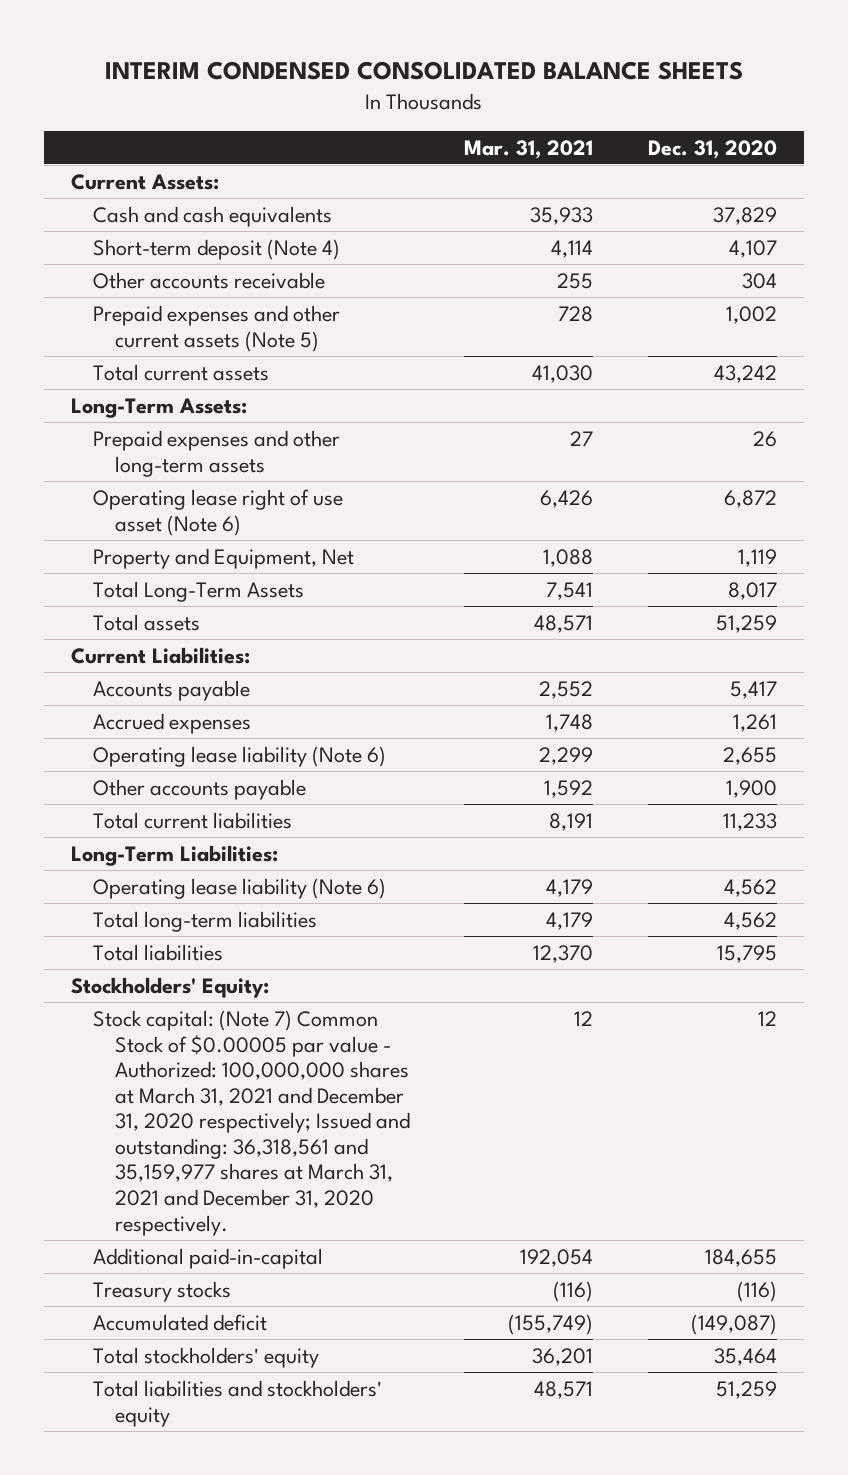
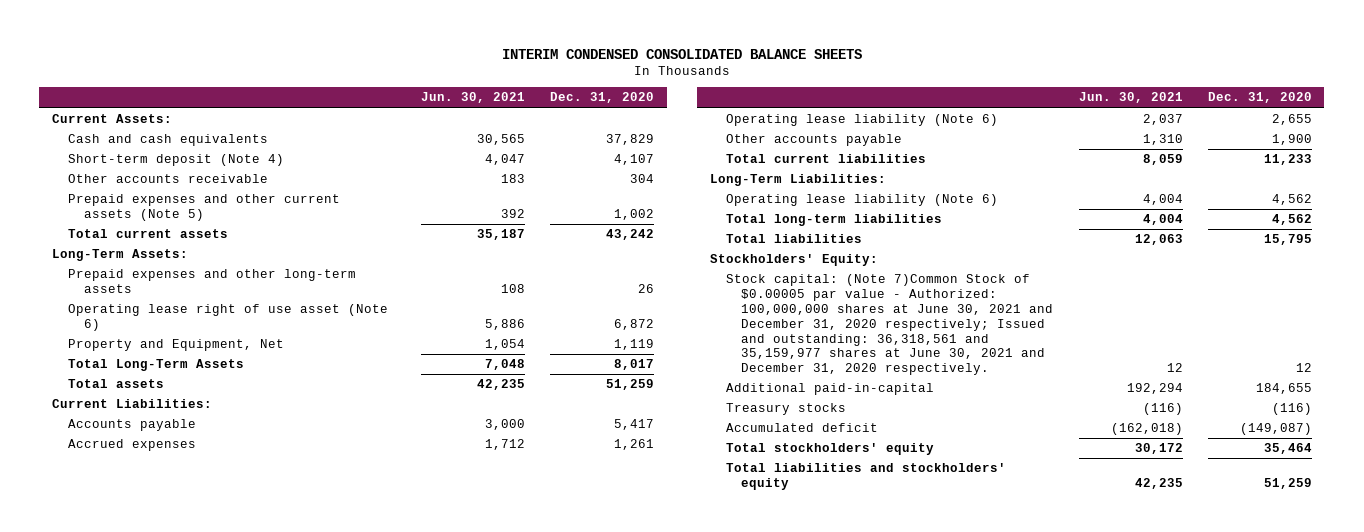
- | Mar. 31, 2021 | Dec. 31, 2020
+ | Jun. 30, 2021 | Dec. 31, 2020
- Stock capital: (Note 7) Common Stock of $0.00005 par value - Authorized: 100,000,000 shares at March 31, 2021 and December 31, 2020 respectively; Issued and outstanding: 36,318,561 and 35,159,977 shares at March 31, 2021 and December 31, 2020 respectively. | 12 | 12
+ Stock capital: (Note 7)Common Stock of $0.00005 par value - Authorized: 100,000,000 shares at June 30, 2021 and December 31, 2020 respectively; Issued and outstanding: 36,318,561 and 35,159,977 shares at June 30, 2021 and December 31, 2020 respectively. | 12 | 12

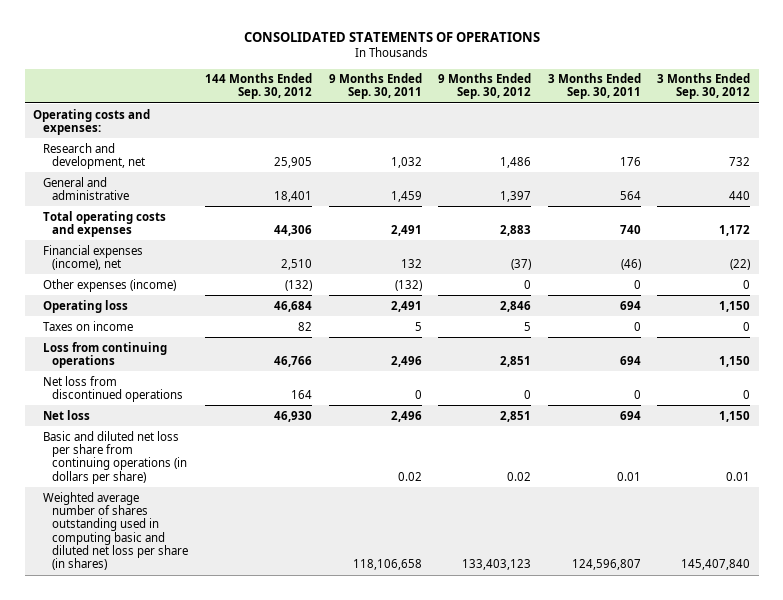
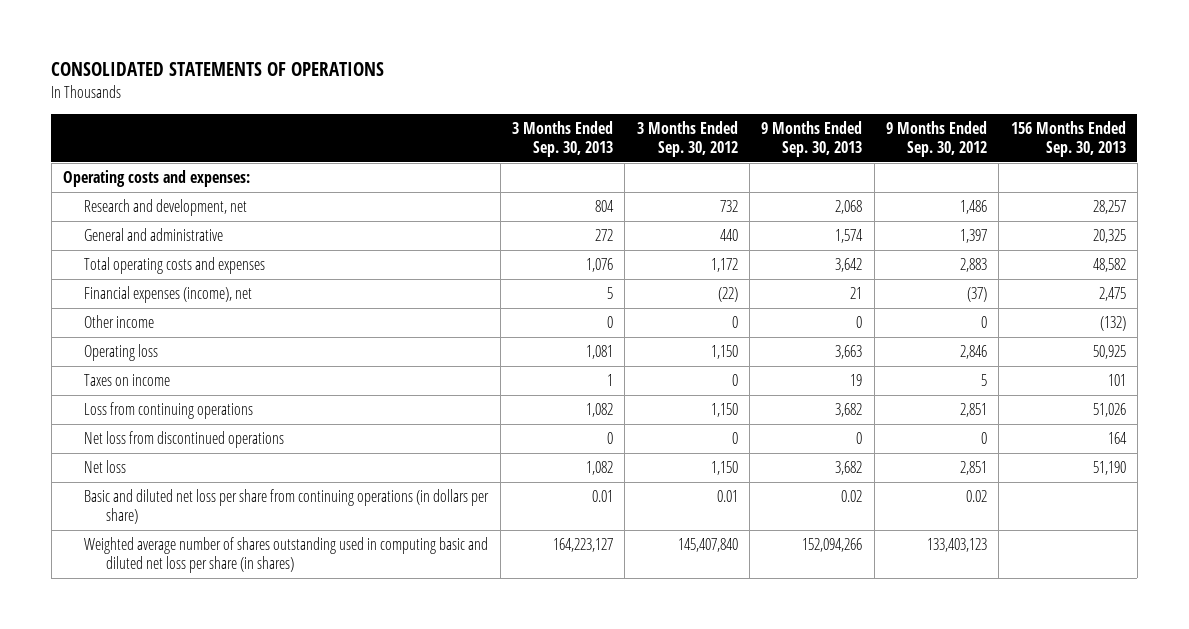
- | 144 Months Ended Sep. 30, 2012 | 9 Months Ended Sep. 30, 2011 | 9 Months Ended Sep. 30, 2012 | 3 Months Ended Sep. 30, 2011 | 3 Months Ended Sep. 30, 2012
+ | 3 Months Ended Sep. 30, 2013 | 3 Months Ended Sep. 30, 2012 | 9 Months Ended Sep. 30, 2013 | 9 Months Ended Sep. 30, 2012 | 156 Months Ended Sep. 30, 2013
- Other expenses (income) | (132) | (132) | 0 | 0 | 0
+ Other income | 0 | 0 | 0 | 0 | (132)

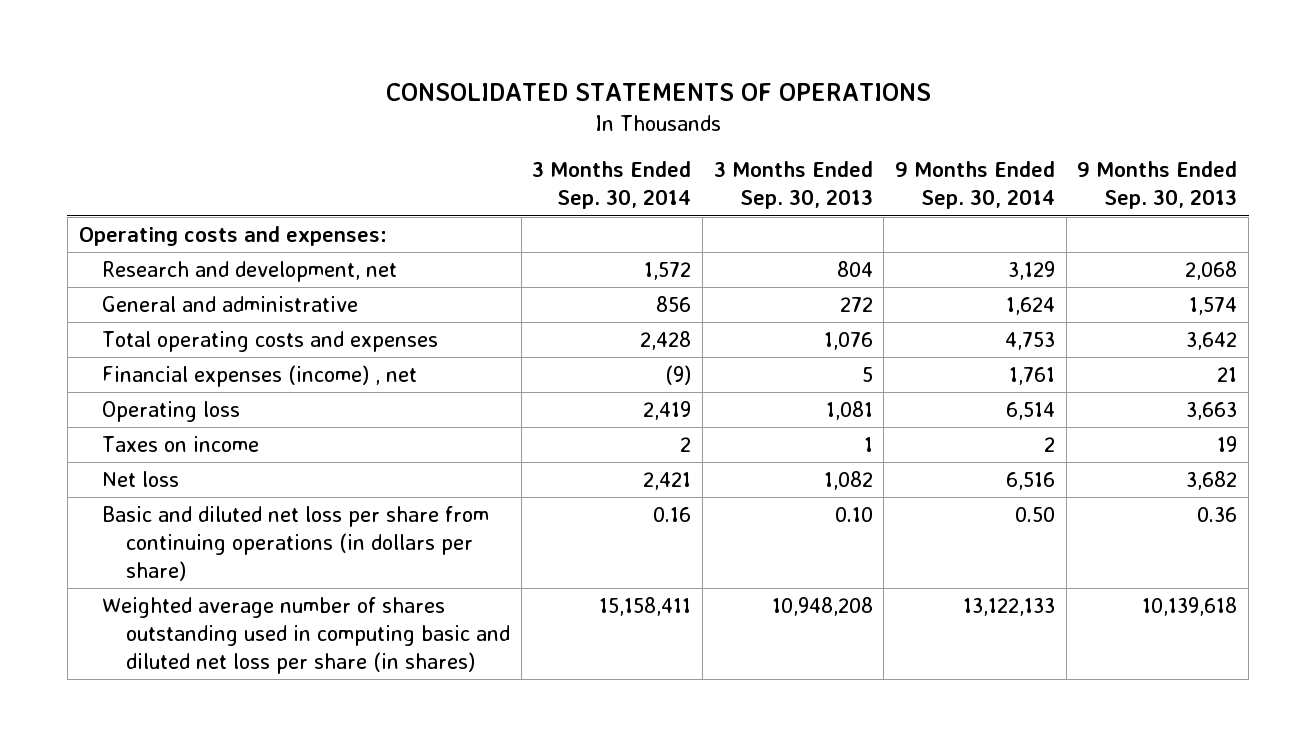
- | 3 Months Ended Sep. 30, 2013 | 3 Months Ended Sep. 30, 2012 | 9 Months Ended Sep. 30, 2013 | 9 Months Ended Sep. 30, 2012 | 156 Months Ended Sep. 30, 2013
+ | 3 Months Ended Sep. 30, 2014 | 3 Months Ended Sep. 30, 2013 | 9 Months Ended Sep. 30, 2014 | 9 Months Ended Sep. 30, 2013
- Financial expenses (income), net | 5 | (22) | 21 | (37) | 2,475
- Other income | 0 | 0 | 0 | 0 | (132)
+ Financial expenses (income) , net | (9) | 5 | 1,761 | 21
- Loss from continuing operations | 1,082 | 1,150 | 3,682 | 2,851 | 51,026
- Net loss from discontinued operations | 0 | 0 | 0 | 0 | 164
- Basic and diluted net loss per share from continuing operations (in dollars per share) | 0.01 | 0.01 | 0.02 | 0.02 |
- Weighted average number of shares outstanding used in computing basic and diluted net loss per share (in shares) | 164,223,127 | 145,407,840 | 152,094,266 | 133,403,123 |
+ Basic and diluted net loss per share from continuing operations (in dollars per share) | 0.16 | 0.10 | 0.50 | 0.36
+ Weighted average number of shares outstanding used in computing basic and diluted net loss per share (in shares) | 15,158,411 | 10,948,208 | 13,122,133 | 10,139,618

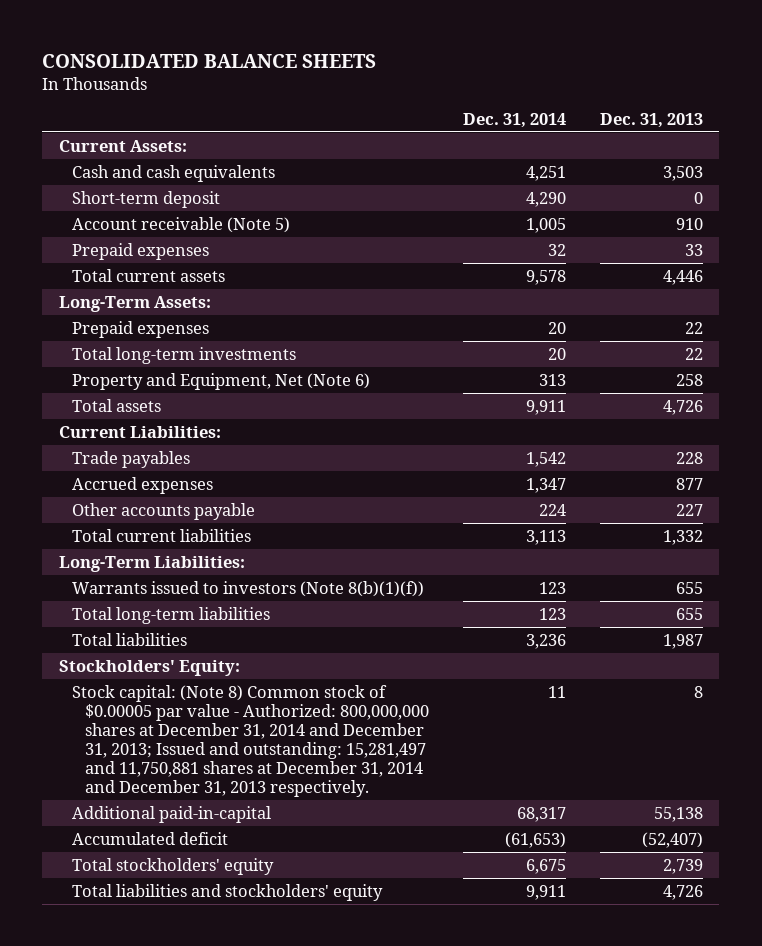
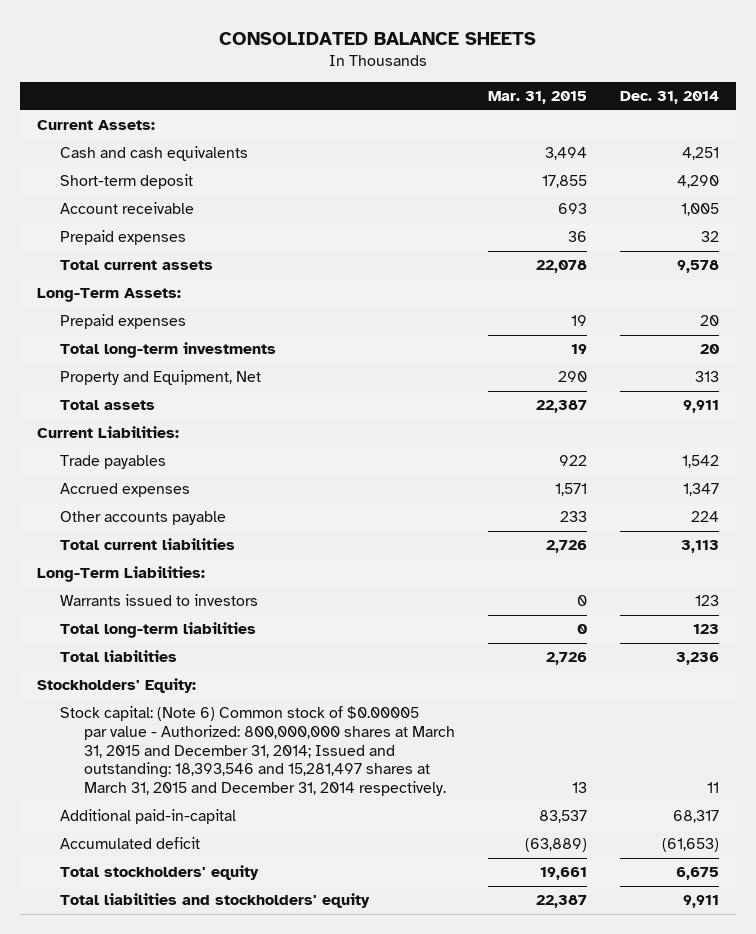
- | Dec. 31, 2014 | Dec. 31, 2013
+ | Mar. 31, 2015 | Dec. 31, 2014
- Account receivable (Note 5) | 1,005 | 910
+ Account receivable | 693 | 1,005
- Property and Equipment, Net (Note 6) | 313 | 258
+ Property and Equipment, Net | 290 | 313
- Warrants issued to investors (Note 8(b)(1)(f)) | 123 | 655
+ Warrants issued to investors | 0 | 123
- Stock capital: (Note 8) Common stock of $0.00005 par value - Authorized: 800,000,000 shares at December 31, 2014 and December 31, 2013; Issued and outstanding: 15,281,497 and 11,750,881 shares at December 31, 2014 and December 31, 2013 respectively. | 11 | 8
+ Stock capital: (Note 6) Common stock of $0.00005 par value - Authorized: 800,000,000 shares at March 31, 2015 and December 31, 2014; Issued and outstanding: 18,393,546 and 15,281,497 shares at March 31, 2015 and December 31, 2014 respectively. | 13 | 11

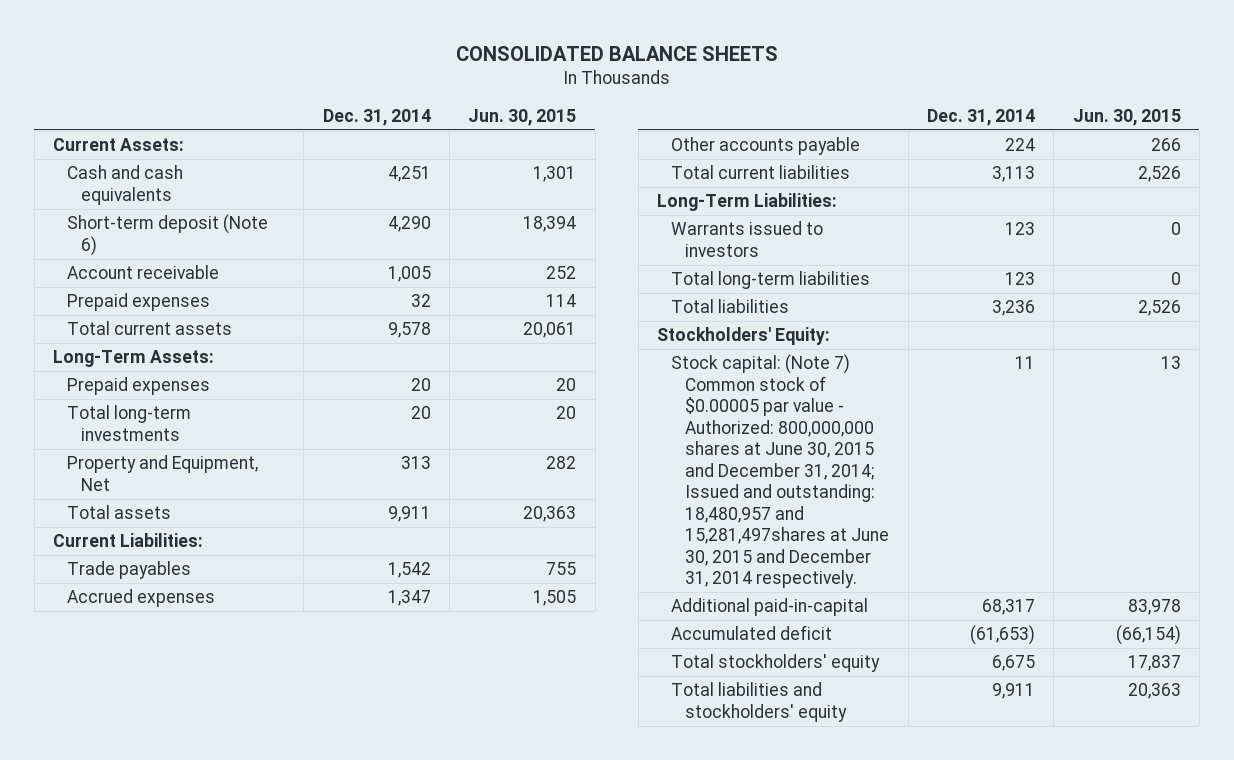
- | Mar. 31, 2015 | Dec. 31, 2014
+ | Dec. 31, 2014 | Jun. 30, 2015
- Short-term deposit | 17,855 | 4,290
+ Short-term deposit (Note 6) | 4,290 | 18,394
- Stock capital: (Note 6) Common stock of $0.00005 par value - Authorized: 800,000,000 shares at March 31, 2015 and December 31, 2014; Issued and outstanding: 18,393,546 and 15,281,497 shares at March 31, 2015 and December 31, 2014 respectively. | 13 | 11
+ Stock capital: (Note 7) Common stock of $0.00005 par value - Authorized: 800,000,000 shares at June 30, 2015 and December 31, 2014; Issued and outstanding: 18,480,957 and 15,281,497shares at June 30, 2015 and December 31, 2014 respectively. | 11 | 13

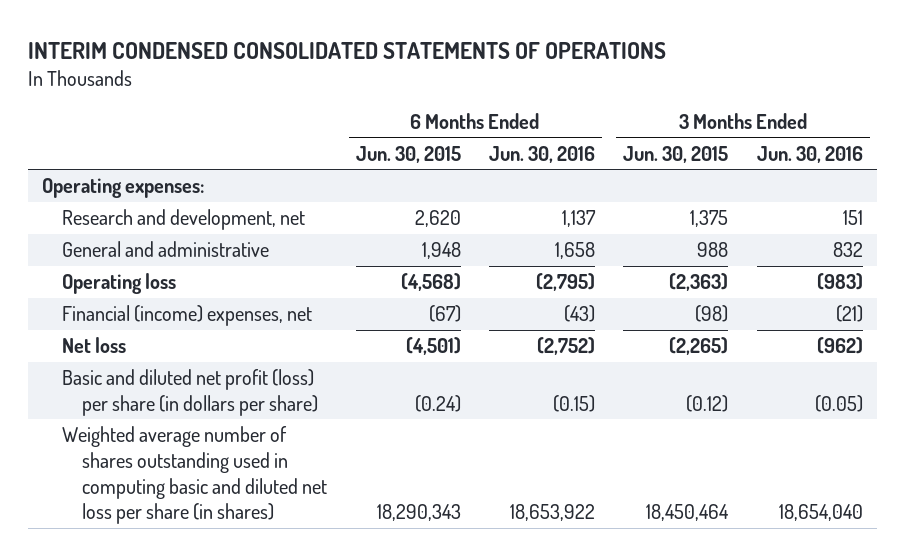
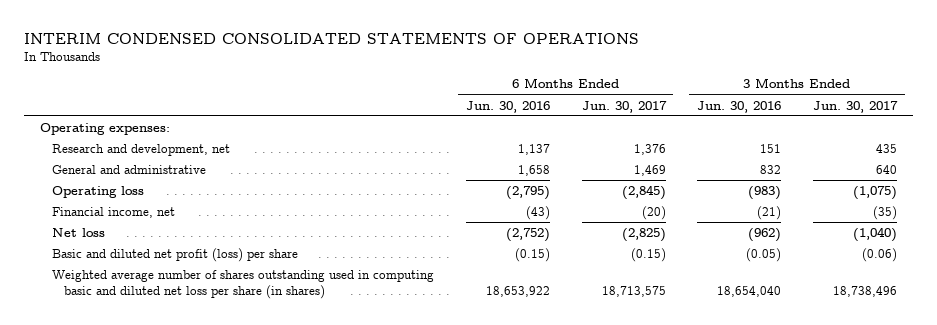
- | 6 Months Ended Jun. 30, 2015 | 6 Months Ended Jun. 30, 2016 | 3 Months Ended Jun. 30, 2015 | 3 Months Ended Jun. 30, 2016
+ | 6 Months Ended Jun. 30, 2016 | 6 Months Ended Jun. 30, 2017 | 3 Months Ended Jun. 30, 2016 | 3 Months Ended Jun. 30, 2017
- Financial (income) expenses, net | (67) | (43) | (98) | (21)
+ Financial income, net | (43) | (20) | (21) | (35)
- Basic and diluted net profit (loss) per share (in dollars per share) | (0.24) | (0.15) | (0.12) | (0.05)
+ Basic and diluted net profit (loss) per share | (0.15) | (0.15) | (0.05) | (0.06)

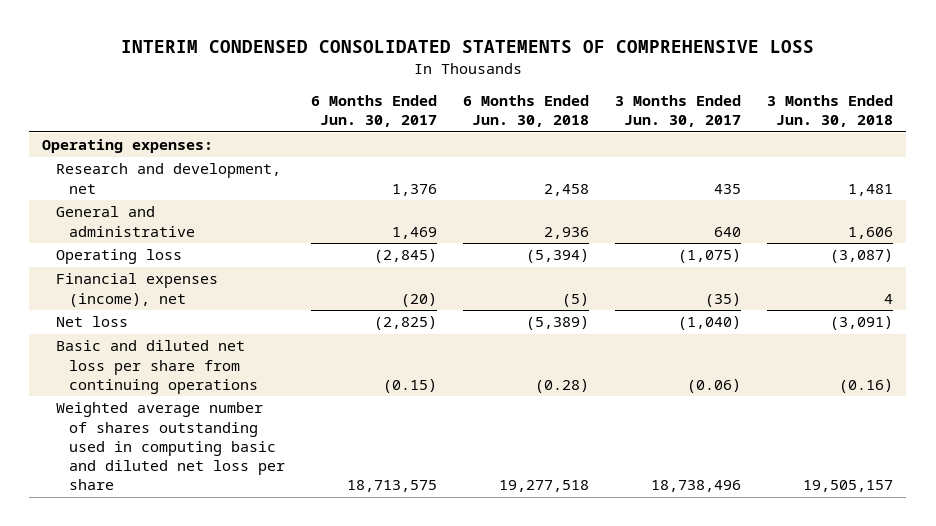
- INTERIM CONDENSED CONSOLIDATED STATEMENTS OF OPERATIONS
+ INTERIM CONDENSED CONSOLIDATED STATEMENTS OF COMPREHENSIVE LOSS
- | 6 Months Ended Jun. 30, 2016 | 6 Months Ended Jun. 30, 2017 | 3 Months Ended Jun. 30, 2016 | 3 Months Ended Jun. 30, 2017
+ | 6 Months Ended Jun. 30, 2017 | 6 Months Ended Jun. 30, 2018 | 3 Months Ended Jun. 30, 2017 | 3 Months Ended Jun. 30, 2018
- Financial income, net | (43) | (20) | (21) | (35)
+ Financial expenses (income), net | (20) | (5) | (35) | 4
- Basic and diluted net profit (loss) per share | (0.15) | (0.15) | (0.05) | (0.06)
- Weighted average number of shares outstanding used in computing basic and diluted net loss per share (in shares) | 18,653,922 | 18,713,575 | 18,654,040 | 18,738,496
+ Basic and diluted net loss per share from continuing operations | (0.15) | (0.28) | (0.06) | (0.16)
+ Weighted average number of shares outstanding used in computing basic and diluted net loss per share | 18,713,575 | 19,277,518 | 18,738,496 | 19,505,157

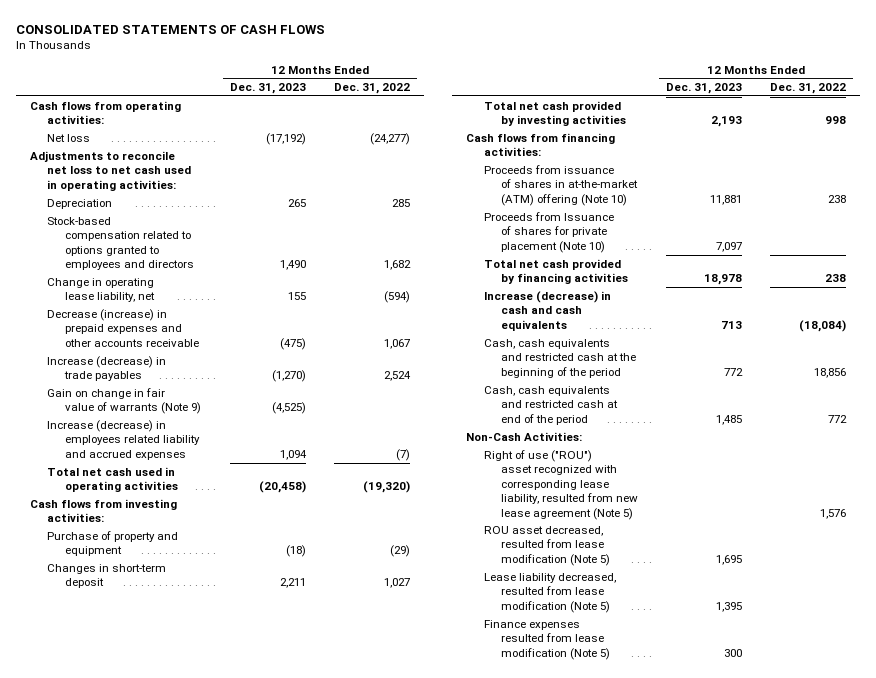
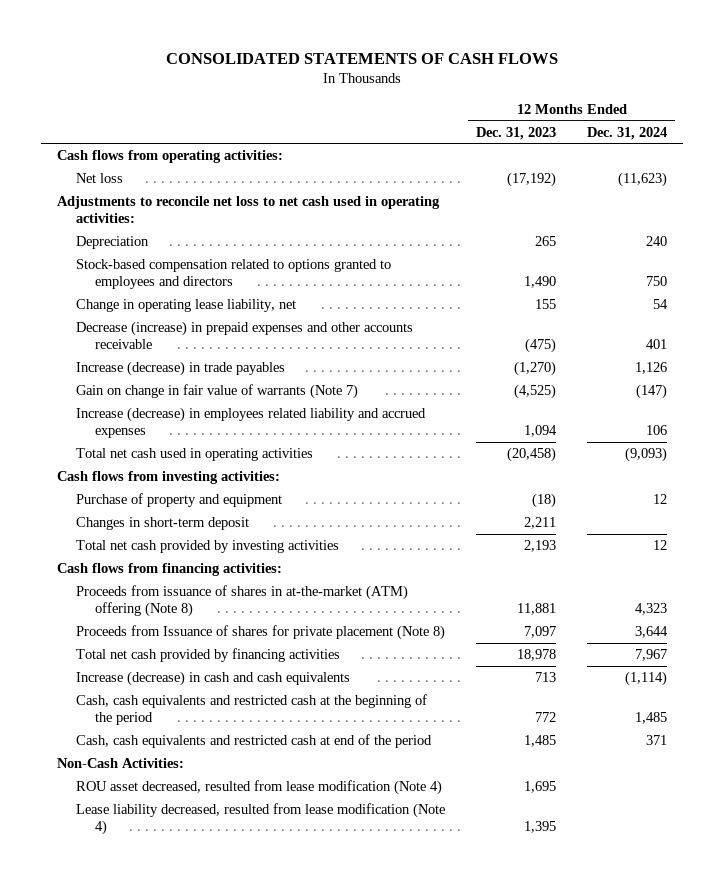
- | 12 Months Ended Dec. 31, 2023 | 12 Months Ended Dec. 31, 2022
+ | 12 Months Ended Dec. 31, 2023 | 12 Months Ended Dec. 31, 2024
- Gain on change in fair value of warrants (Note 9) | (4,525) |
+ Gain on change in fair value of warrants (Note 7) | (4,525) | (147)
- Proceeds from issuance of shares in at-the-market (ATM) offering (Note 10) | 11,881 | 238
- Proceeds from Issuance of shares for private placement (Note 10) | 7,097 |
+ Proceeds from issuance of shares in at-the-market (ATM) offering (Note 8) | 11,881 | 4,323
+ Proceeds from Issuance of shares for private placement (Note 8) | 7,097 | 3,644
- Right of use ("ROU") asset recognized with corresponding lease liability, resulted from new lease agreement (Note 5) | | 1,576
- ROU asset decreased, resulted from lease modification (Note 5) | 1,695 |
- Lease liability decreased, resulted from lease modification (Note 5) | 1,395 |
- Finance expenses resulted from lease modification (Note 5) | 300 |
+ ROU asset decreased, resulted from lease modification (Note 4) | 1,695 |
+ Lease liability decreased, resulted from lease modification (Note 4) | 1,395 |

